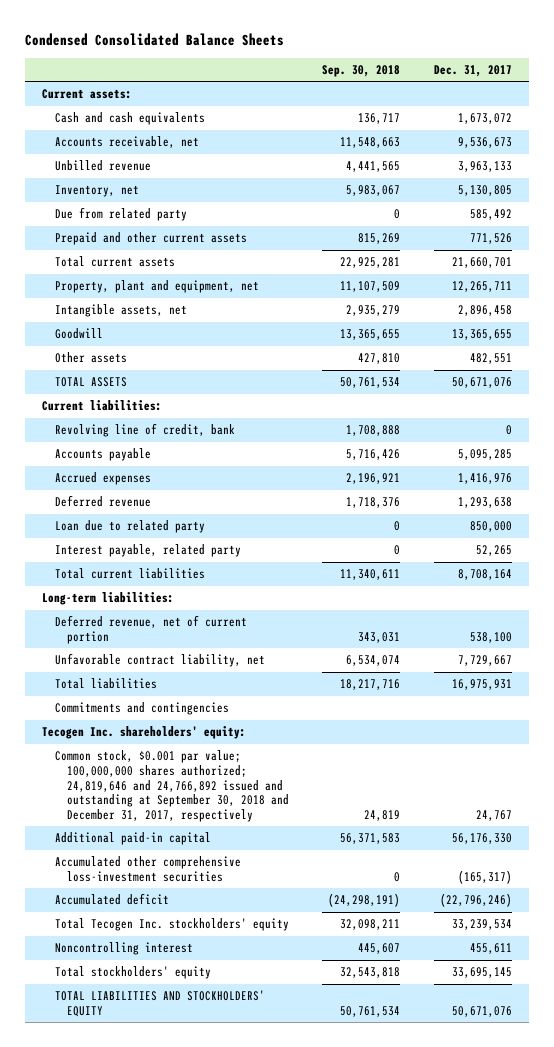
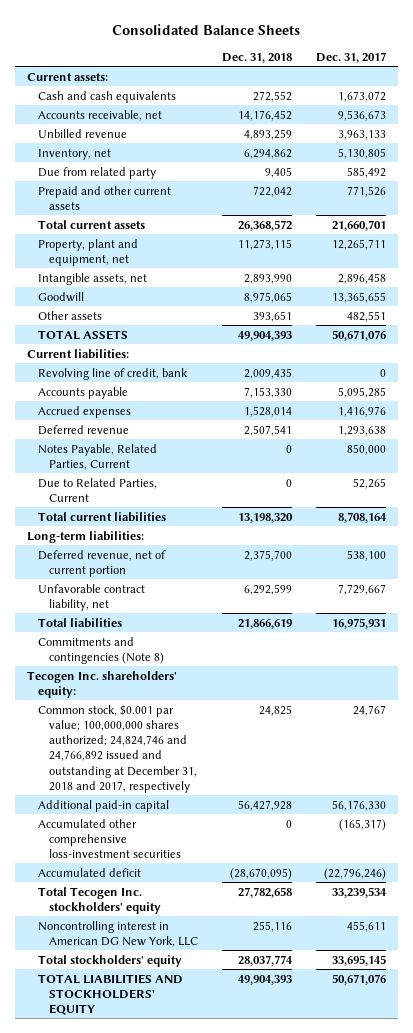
- Condensed Consolidated Balance Sheets
+ Consolidated Balance Sheets
- | Sep. 30, 2018 | Dec. 31, 2017
+ | Dec. 31, 2018 | Dec. 31, 2017
- Loan due to related party | 0 | 850,000
- Interest payable, related party | 0 | 52,265
+ Notes Payable, Related Parties, Current | 0 | 850,000
+ Due to Related Parties, Current | 0 | 52,265
- Commitments and contingencies
+ Commitments and contingencies (Note 8)
- Common stock, $0.001 par value; 100,000,000 shares authorized; 24,819,646 and 24,766,892 issued and outstanding at September 30, 2018 and December 31, 2017, respectively | 24,819 | 24,767
+ Common stock, $0.001 par value; 100,000,000 shares authorized; 24,824,746 and 24,766,892 issued and outstanding at December 31, 2018 and 2017, respectively | 24,825 | 24,767
- Noncontrolling interest | 445,607 | 455,611
+ Noncontrolling interest in American DG New York, LLC | 255,116 | 455,611

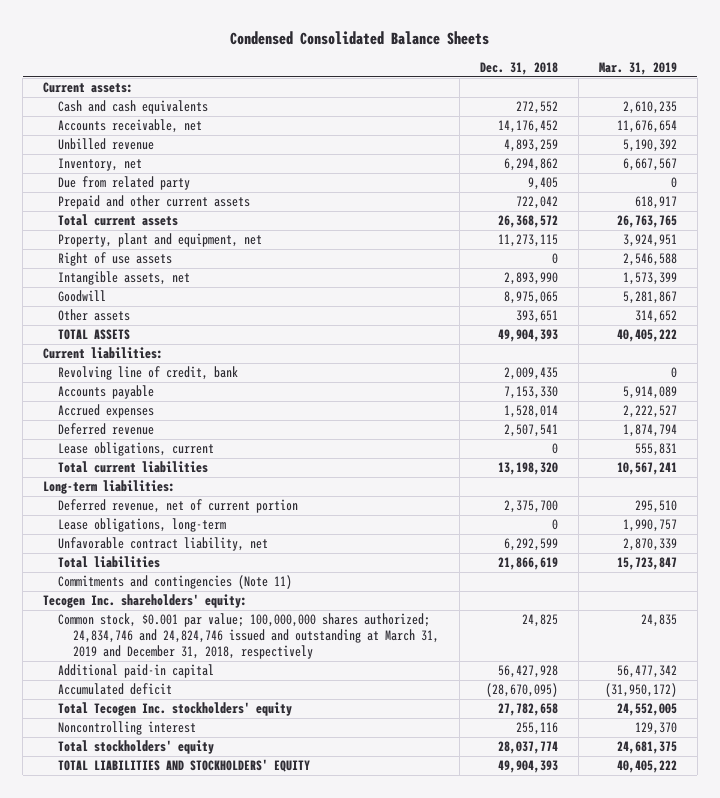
- Consolidated Balance Sheets
+ Condensed Consolidated Balance Sheets
- | Dec. 31, 2018 | Dec. 31, 2017
+ | Dec. 31, 2018 | Mar. 31, 2019
+ Right of use assets | 0 | 2,546,588
- Notes Payable, Related Parties, Current | 0 | 850,000
- Due to Related Parties, Current | 0 | 52,265
+ Lease obligations, current | 0 | 555,831
+ Lease obligations, long-term | 0 | 1,990,757
- Commitments and contingencies (Note 8)
+ Commitments and contingencies (Note 11)
- Common stock, $0.001 par value; 100,000,000 shares authorized; 24,824,746 and 24,766,892 issued and outstanding at December 31, 2018 and 2017, respectively | 24,825 | 24,767
+ Common stock, $0.001 par value; 100,000,000 shares authorized; 24,834,746 and 24,824,746 issued and outstanding at March 31, 2019 and December 31, 2018, respectively | 24,825 | 24,835
- Accumulated other comprehensive loss-investment securities | 0 | (165,317)
- Noncontrolling interest in American DG New York, LLC | 255,116 | 455,611
+ Noncontrolling interest | 255,116 | 129,370

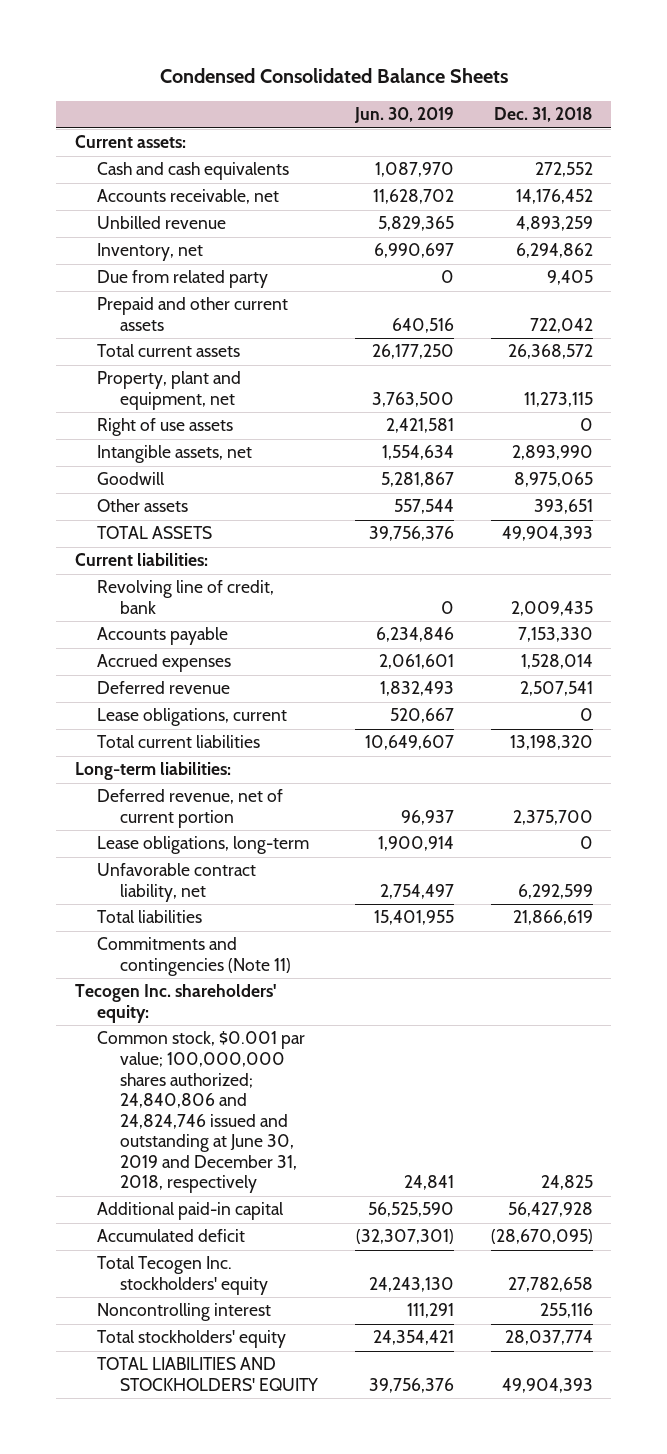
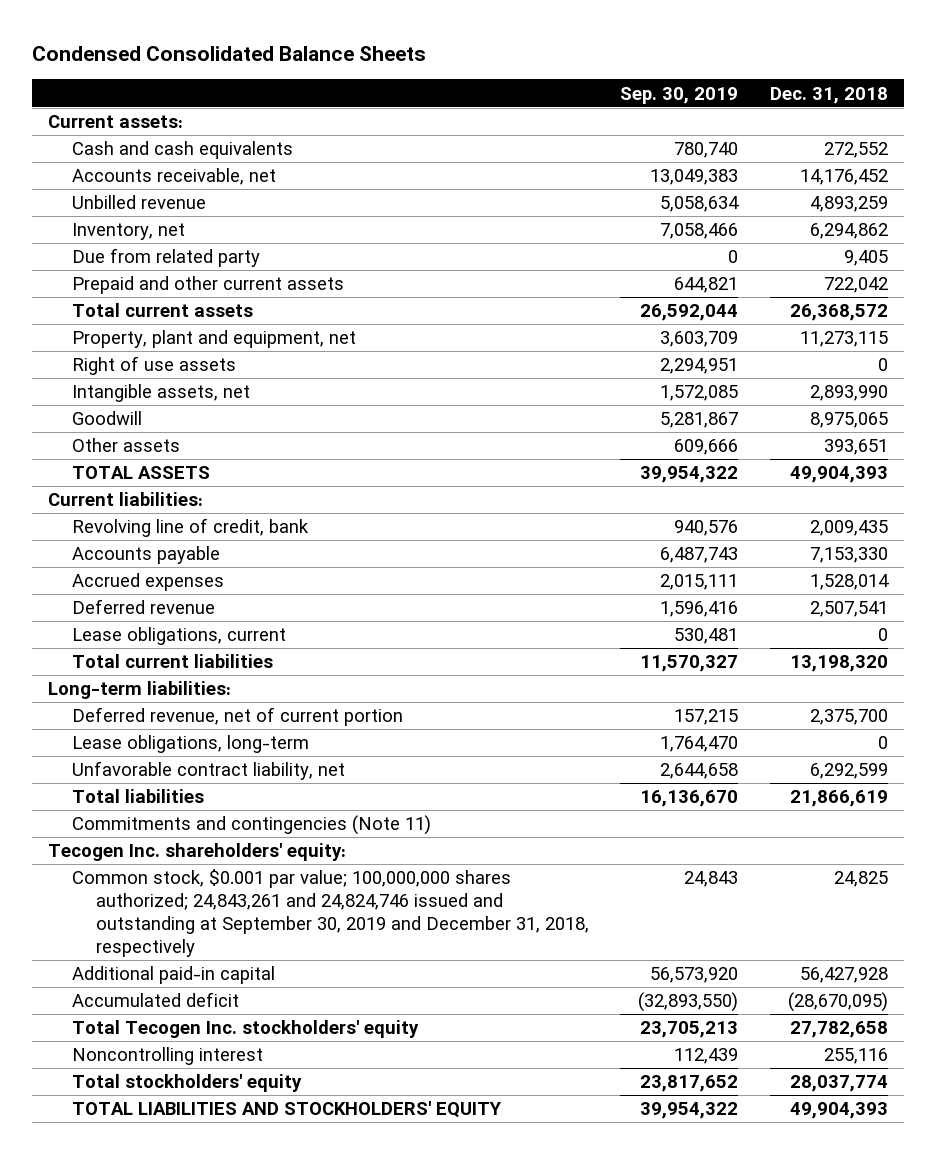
- | Jun. 30, 2019 | Dec. 31, 2018
+ | Sep. 30, 2019 | Dec. 31, 2018
- Common stock, $0.001 par value; 100,000,000 shares authorized; 24,840,806 and 24,824,746 issued and outstanding at June 30, 2019 and December 31, 2018, respectively | 24,841 | 24,825
+ Common stock, $0.001 par value; 100,000,000 shares authorized; 24,843,261 and 24,824,746 issued and outstanding at September 30, 2019 and December 31, 2018, respectively | 24,843 | 24,825

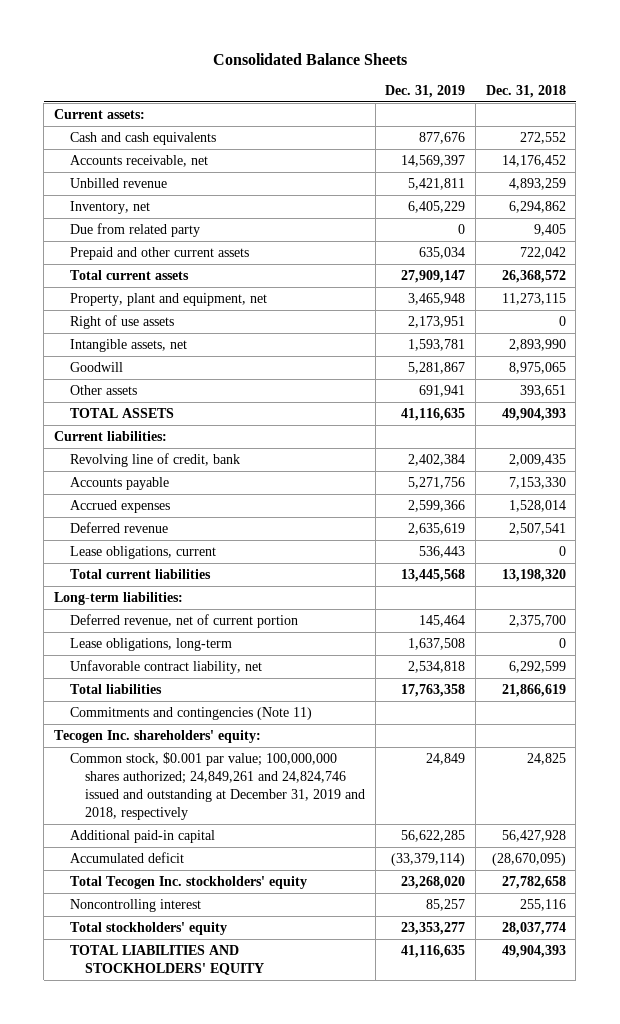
- Condensed Consolidated Balance Sheets
+ Consolidated Balance Sheets
- | Sep. 30, 2019 | Dec. 31, 2018
+ | Dec. 31, 2019 | Dec. 31, 2018
- Common stock, $0.001 par value; 100,000,000 shares authorized; 24,843,261 and 24,824,746 issued and outstanding at September 30, 2019 and December 31, 2018, respectively | 24,843 | 24,825
+ Common stock, $0.001 par value; 100,000,000 shares authorized; 24,849,261 and 24,824,746 issued and outstanding at December 31, 2019 and 2018, respectively | 24,849 | 24,825

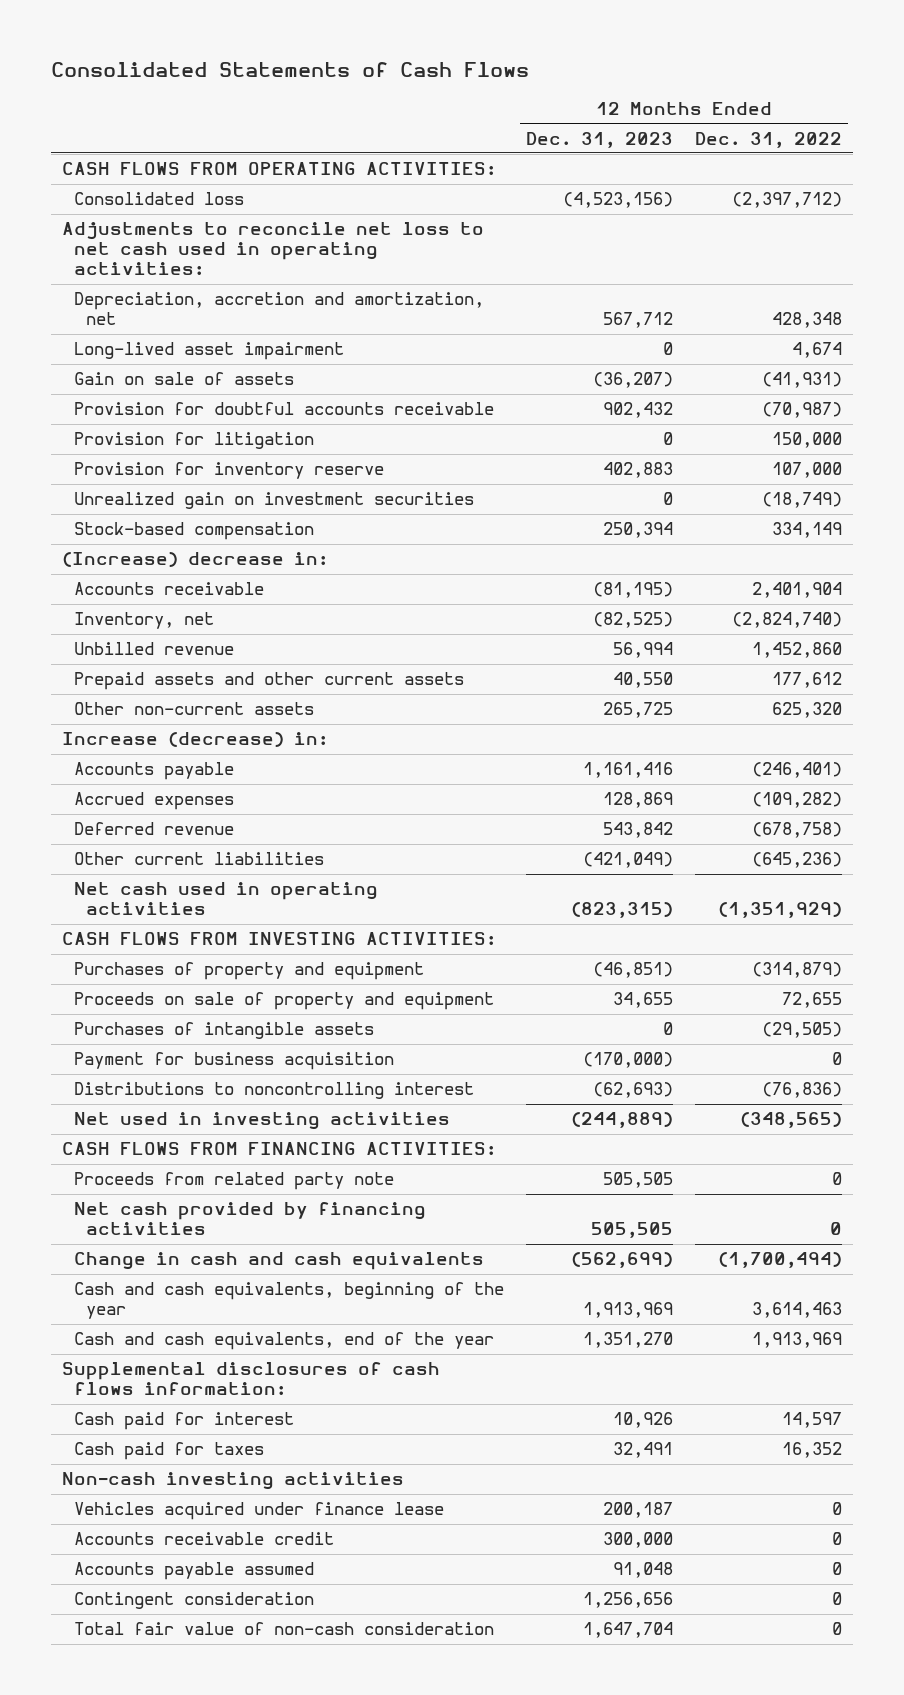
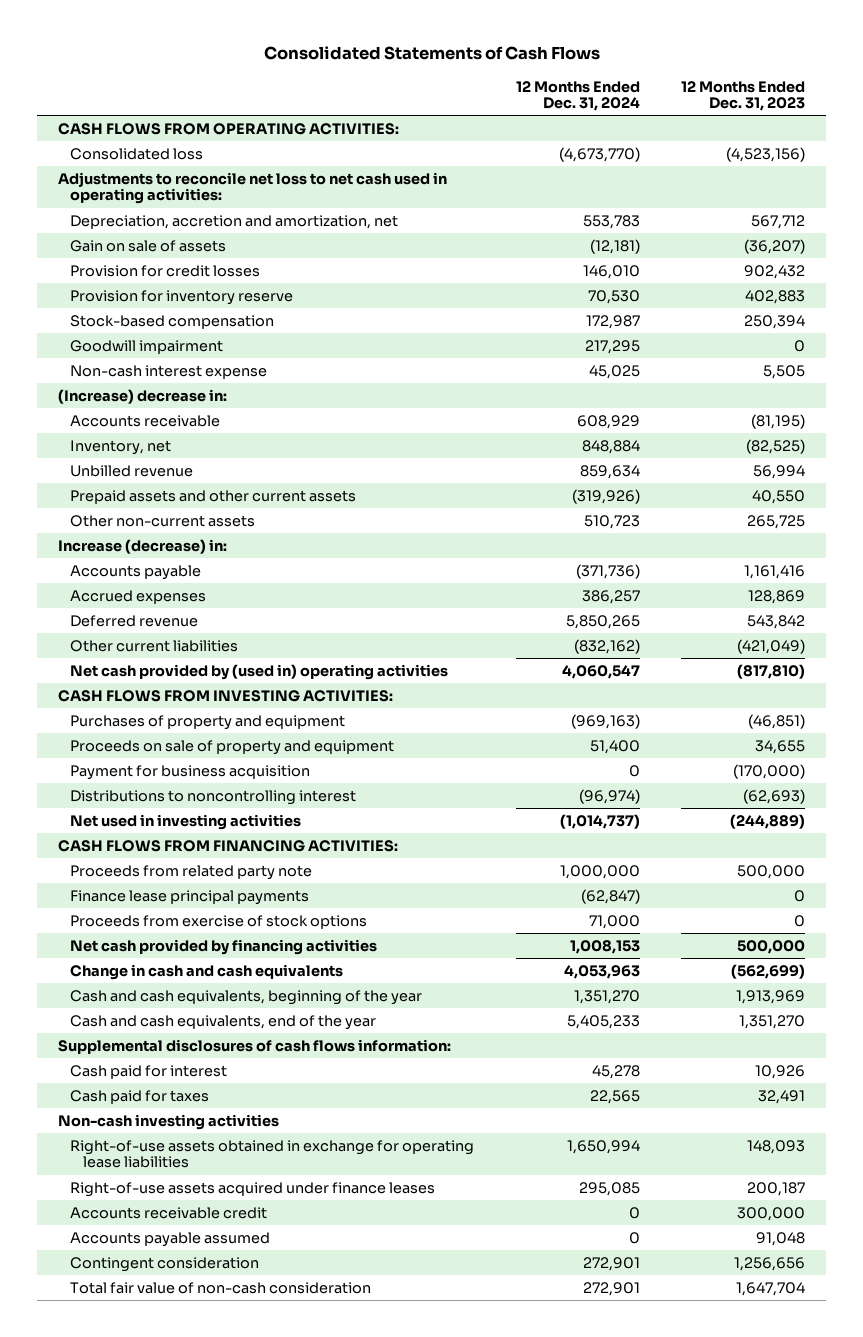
- | 12 Months Ended Dec. 31, 2023 | 12 Months Ended Dec. 31, 2022
+ | 12 Months Ended Dec. 31, 2024 | 12 Months Ended Dec. 31, 2023
- Long-lived asset impairment | 0 | 4,674
- Provision for doubtful accounts receivable | 902,432 | (70,987)
- Provision for litigation | 0 | 150,000
+ Provision for credit losses | 146,010 | 902,432
- Unrealized gain on investment securities | 0 | (18,749)
+ Goodwill impairment | 217,295 | 0
+ Non-cash interest expense | 45,025 | 5,505
- Net cash used in operating activities | (823,315) | (1,351,929)
+ Net cash provided by (used in) operating activities | 4,060,547 | (817,810)
- Purchases of intangible assets | 0 | (29,505)
- Proceeds from related party note | 505,505 | 0
- Net cash provided by financing activities | 505,505 | 0
+ Proceeds from related party note | 1,000,000 | 500,000
+ Finance lease principal payments | (62,847) | 0
+ Proceeds from exercise of stock options | 71,000 | 0
+ Net cash provided by financing activities | 1,008,153 | 500,000
- Vehicles acquired under finance lease | 200,187 | 0
+ Right-of-use assets obtained in exchange for operating lease liabilities | 1,650,994 | 148,093
+ Right-of-use assets acquired under finance leases | 295,085 | 200,187

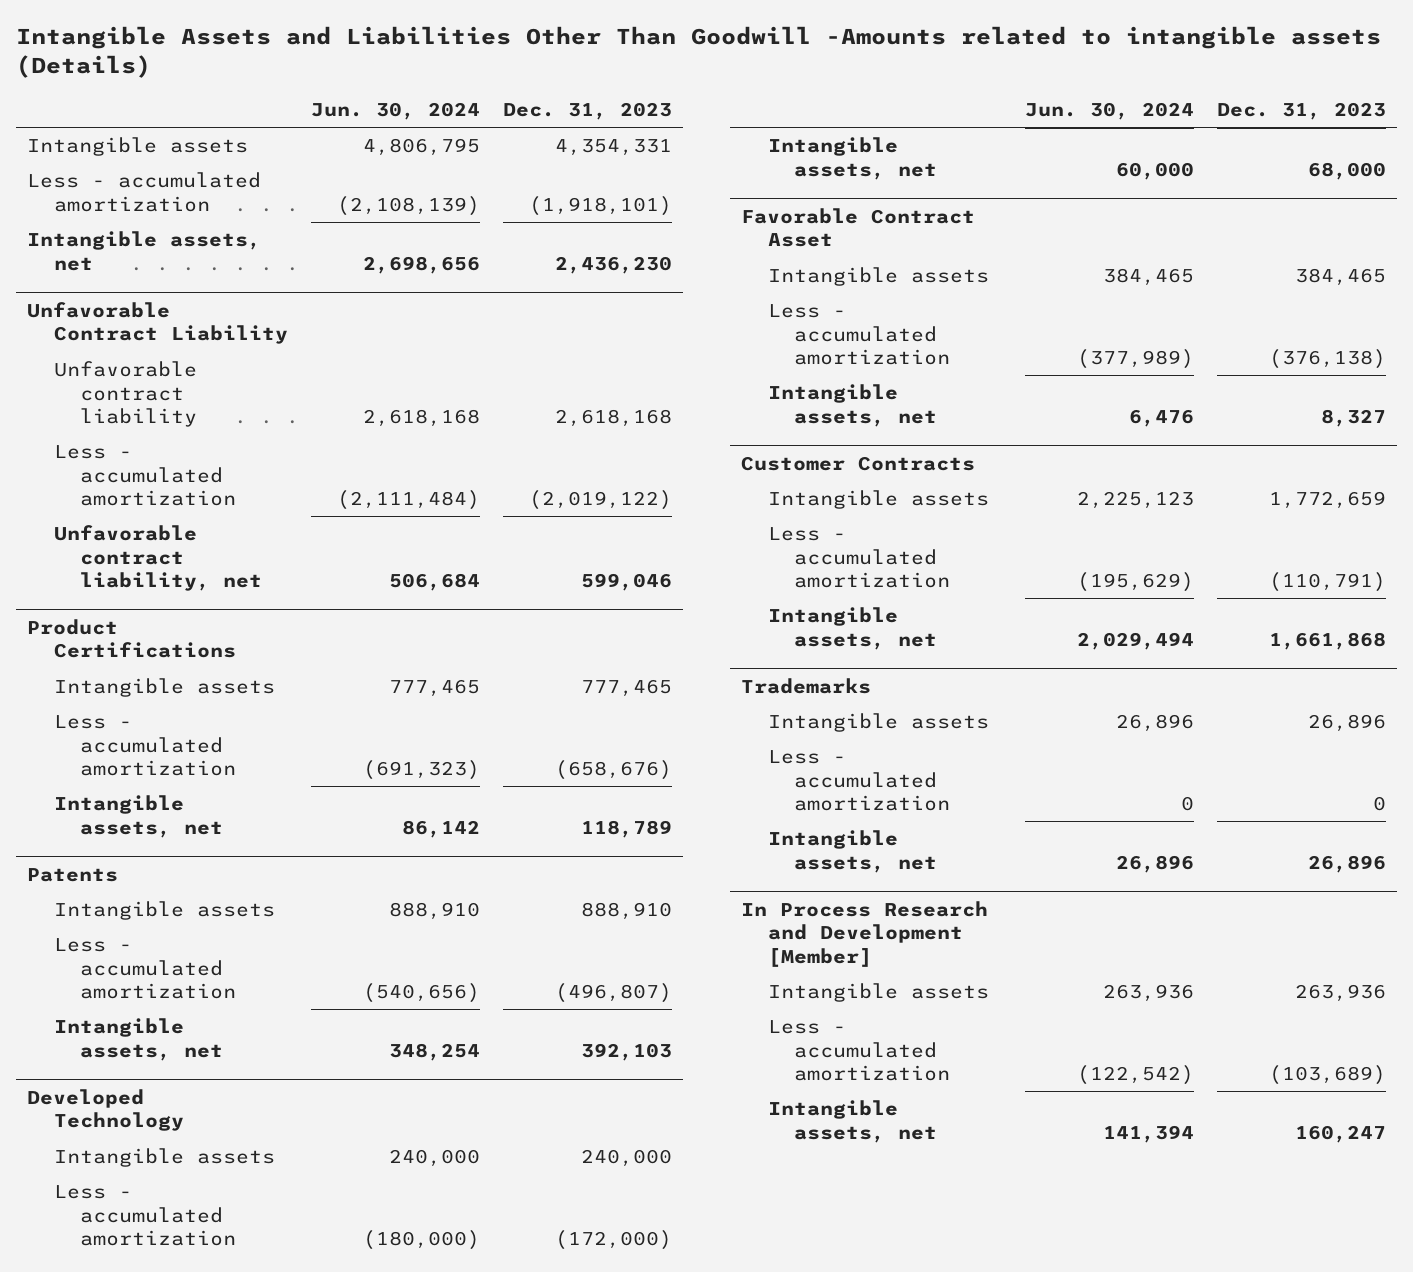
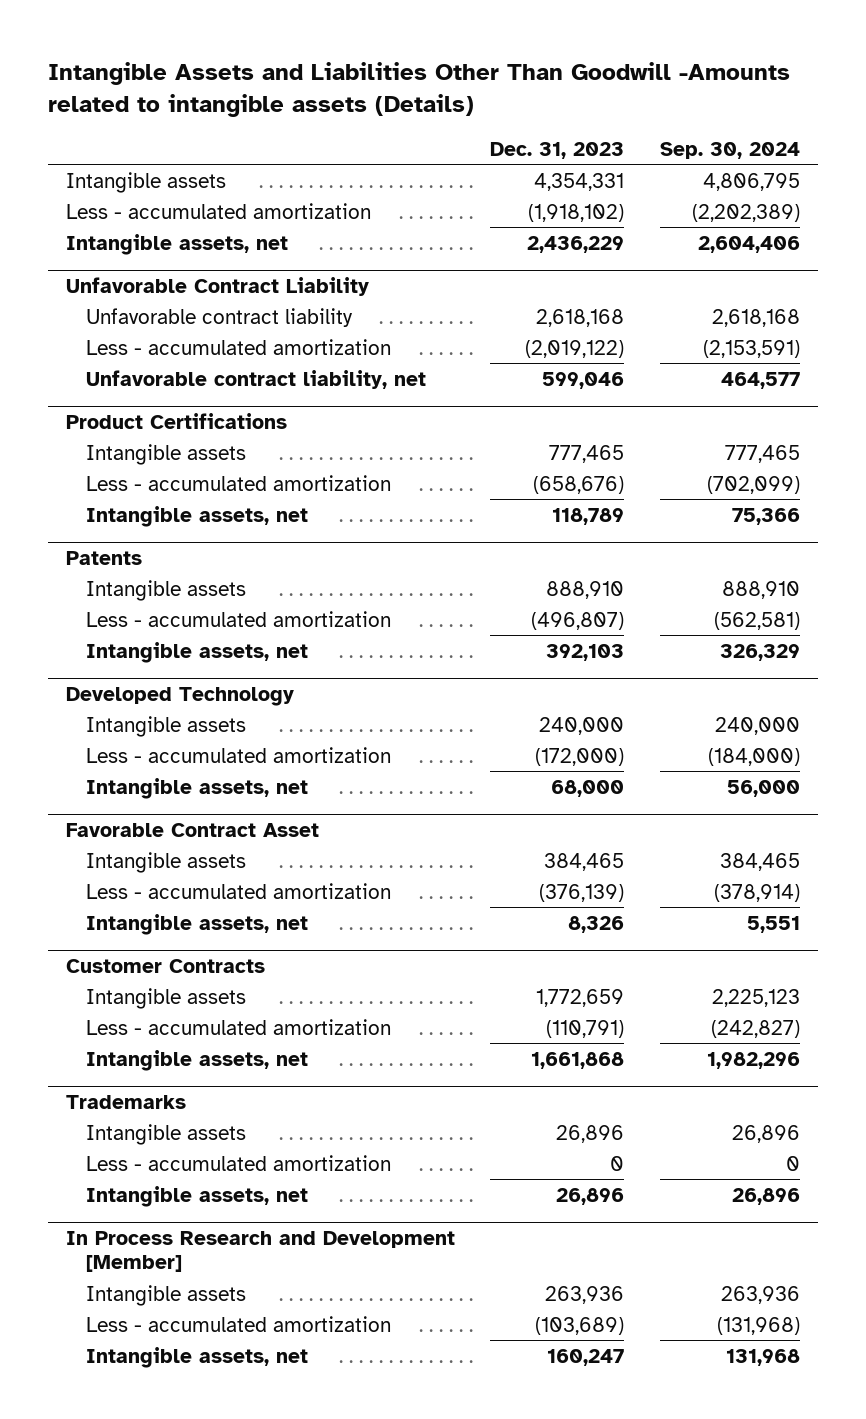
- | Jun. 30, 2024 | Dec. 31, 2023
+ | Dec. 31, 2023 | Sep. 30, 2024
- Less - accumulated amortization | (2,108,139) | (1,918,101)
- Intangible assets, net | 2,698,656 | 2,436,230
+ Less - accumulated amortization | (1,918,102) | (2,202,389)
+ Intangible assets, net | 2,436,229 | 2,604,406
@ Favorable Contract Asset
- Less - accumulated amortization | (377,989) | (376,138)
- Intangible assets, net | 6,476 | 8,327
+ Less - accumulated amortization | (376,139) | (378,914)
+ Intangible assets, net | 8,326 | 5,551

